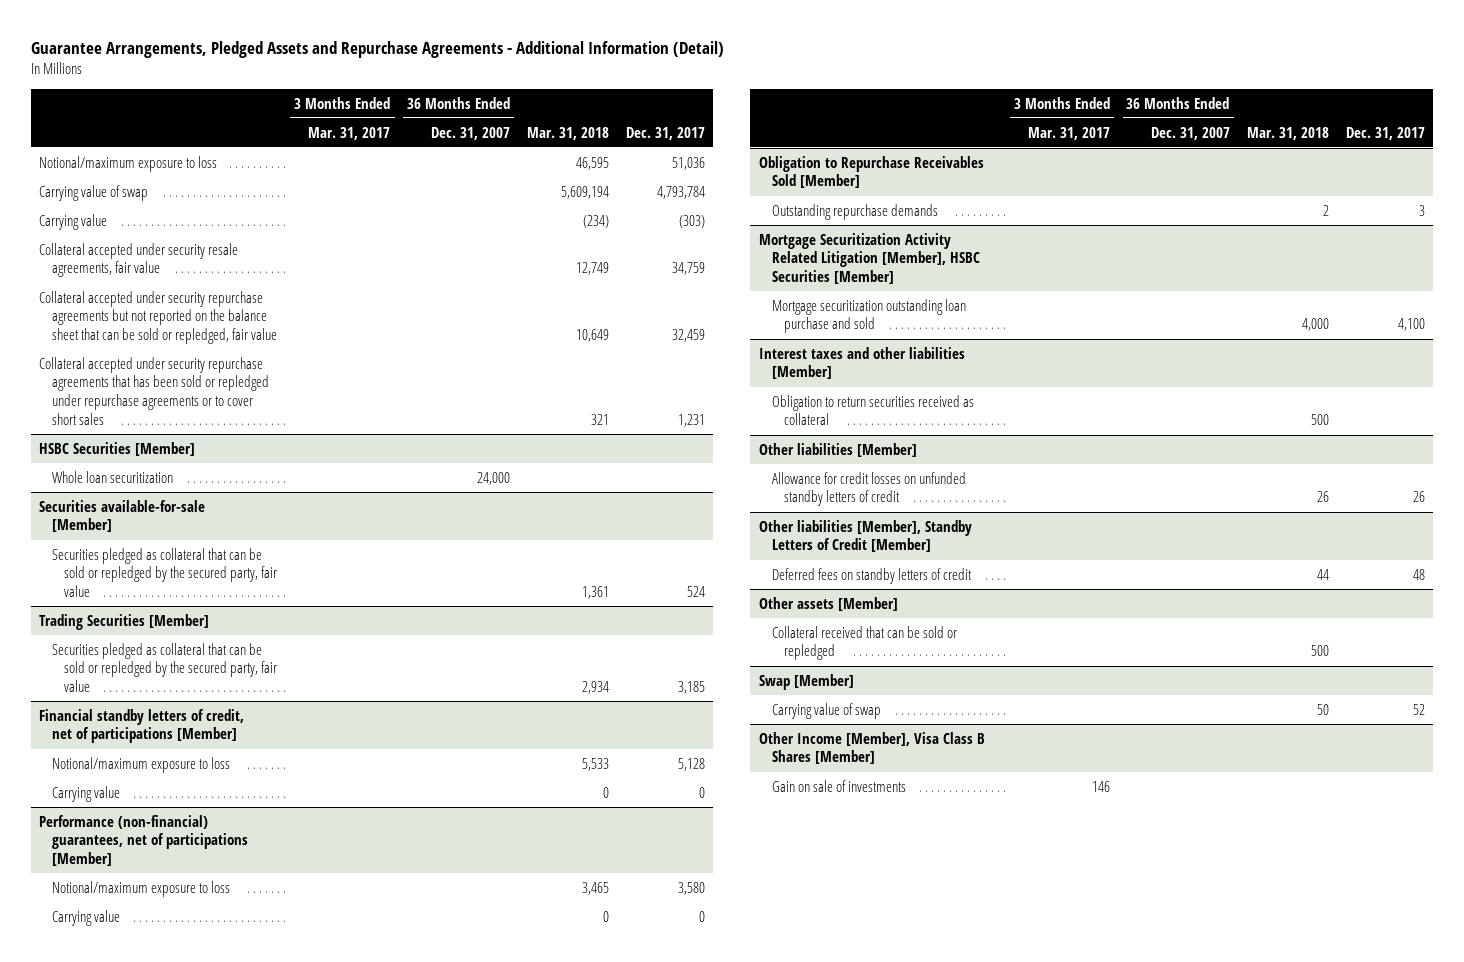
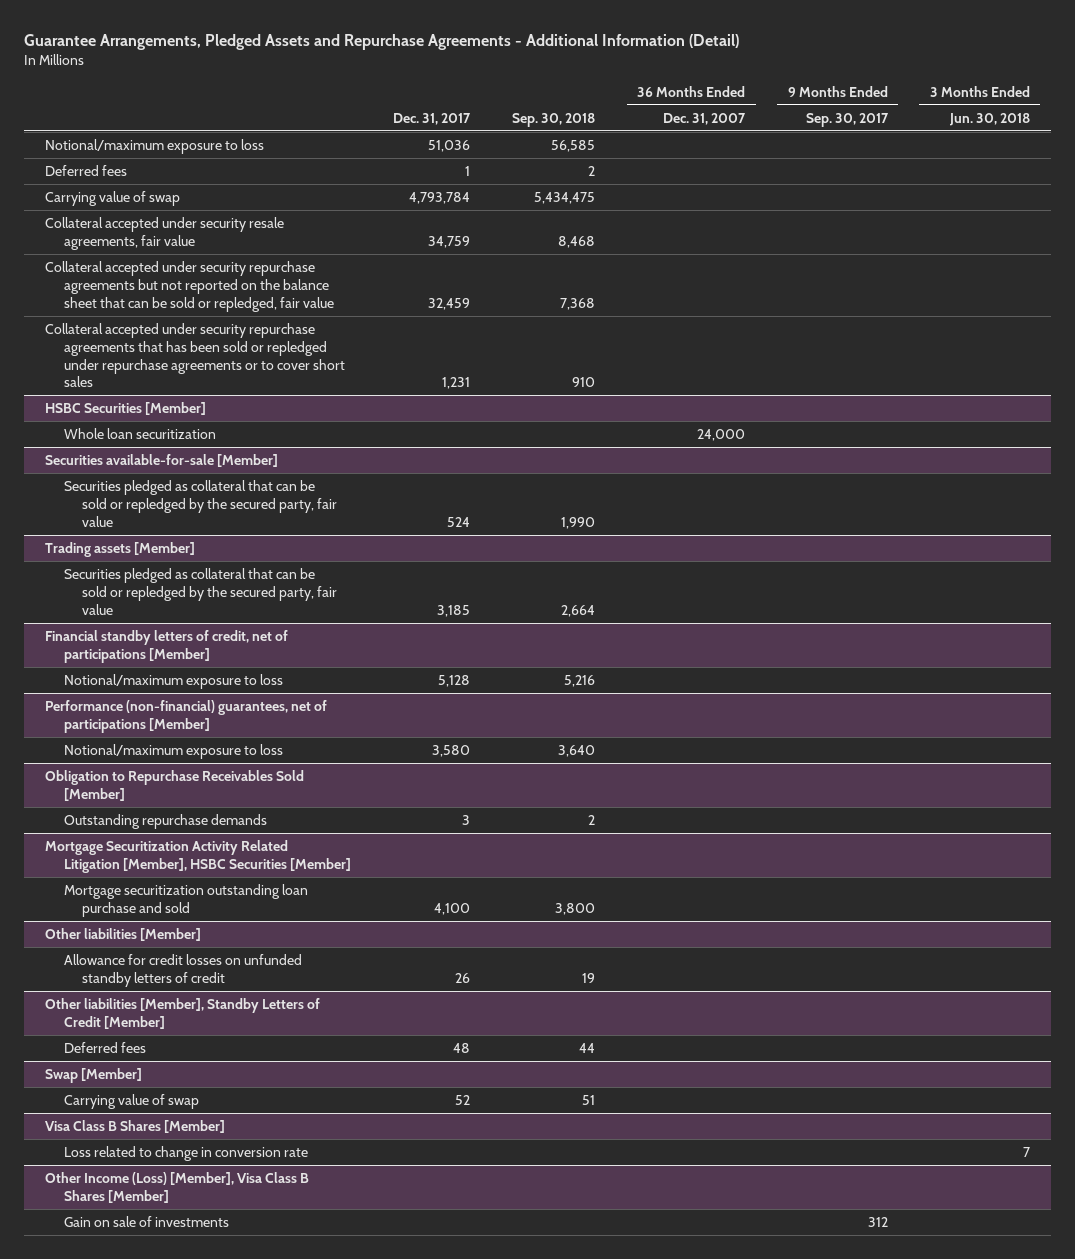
- | 3 Months Ended Mar. 31, 2017 | 36 Months Ended Dec. 31, 2007 | Mar. 31, 2018 | Dec. 31, 2017
+ | Dec. 31, 2017 | Sep. 30, 2018 | 36 Months Ended Dec. 31, 2007 | 9 Months Ended Sep. 30, 2017 | 3 Months Ended Jun. 30, 2018
+ Deferred fees | 1 | 2 | | |
- Carrying value | | | (234) | (303)
- Trading Securities [Member]
+ Trading assets [Member]
@ Financial standby letters of credit, net of participations [Member]
- Carrying value | | | 0 | 0
@ Performance (non-financial) guarantees, net of participations [Member]
- Carrying value | | | 0 | 0
- Interest taxes and other liabilities [Member]
- Obligation to return securities received as collateral | | | 500 |
@ Other liabilities [Member], Standby Letters of Credit [Member]
- Deferred fees on standby letters of credit | | | 44 | 48
- Other assets [Member]
- Collateral received that can be sold or repledged | | | 500 |
@ Other liabilities [Member], Standby Letters of Credit [Member]
+ Deferred fees | 48 | 44 | | |
- Other Income [Member], Visa Class B Shares [Member]
+ Visa Class B Shares [Member]
+ Loss related to change in conversion rate | | | | | 7
+ Other Income (Loss) [Member], Visa Class B Shares [Member]

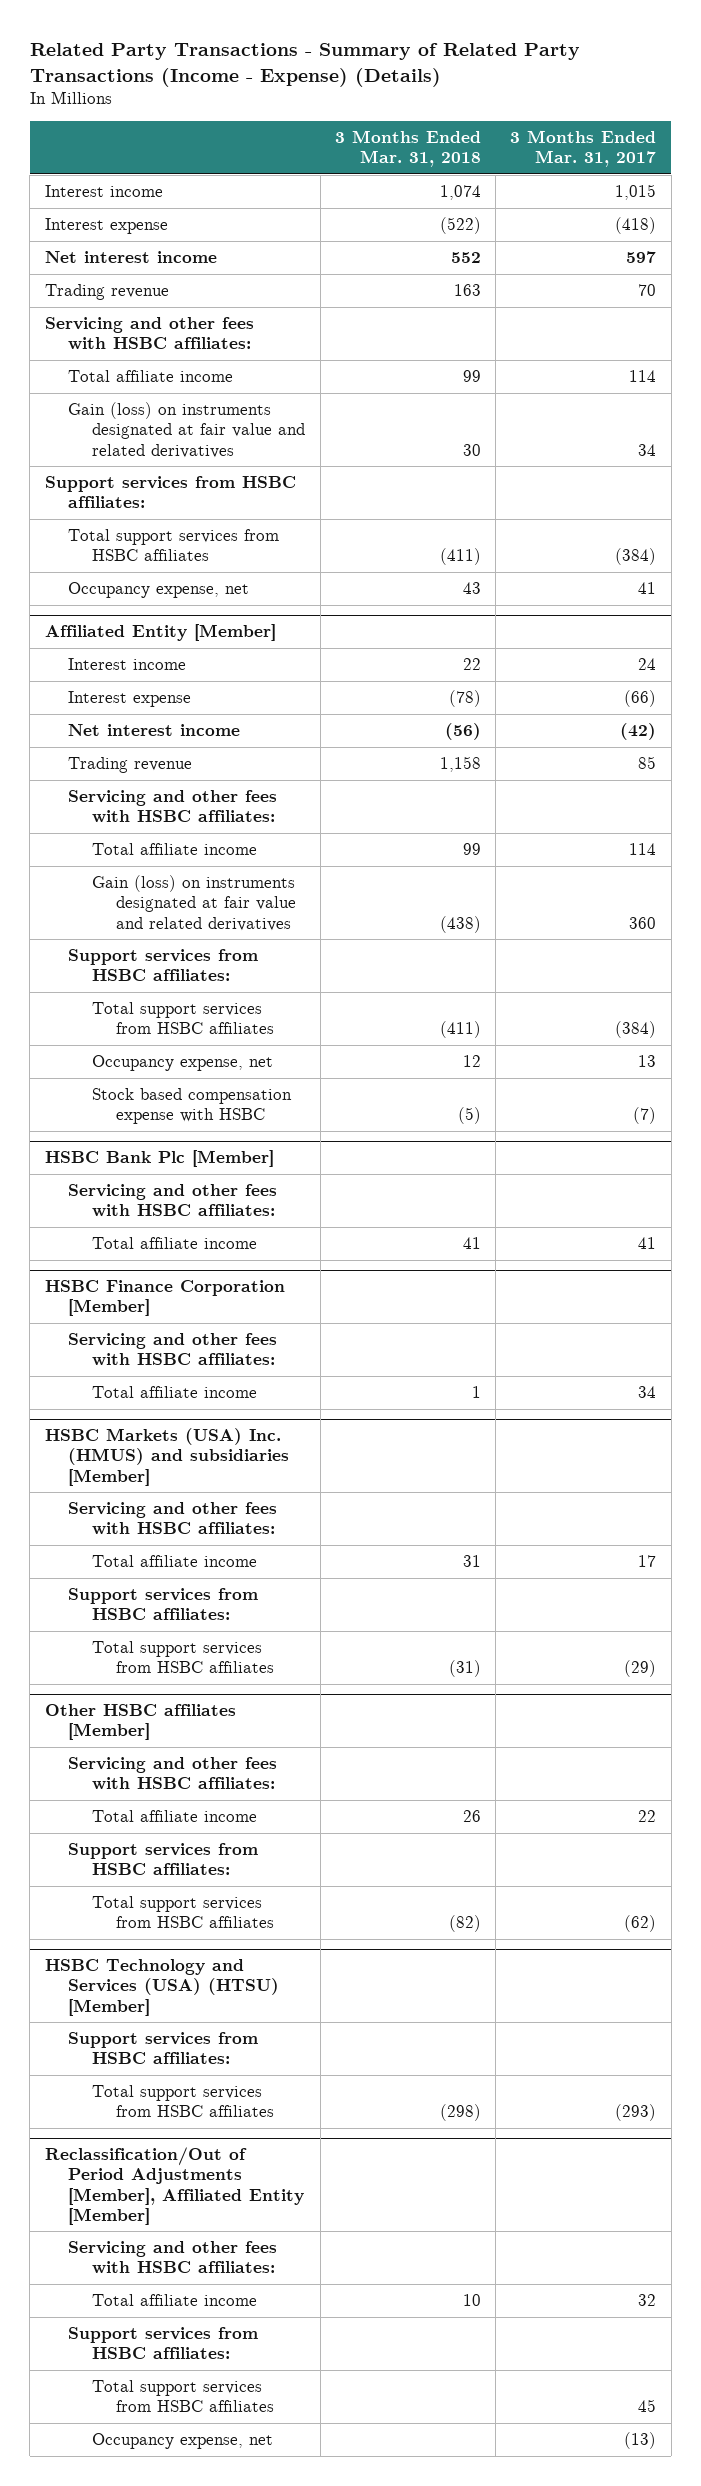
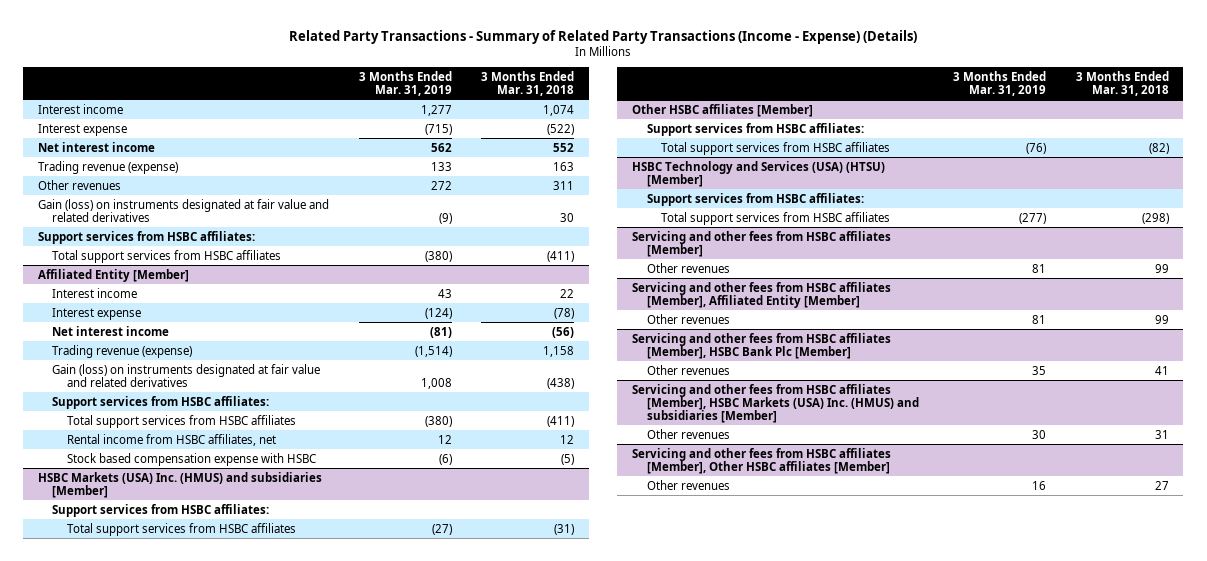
- | 3 Months Ended Mar. 31, 2018 | 3 Months Ended Mar. 31, 2017
+ | 3 Months Ended Mar. 31, 2019 | 3 Months Ended Mar. 31, 2018
- Trading revenue | 163 | 70
- Servicing and other fees with HSBC affiliates:
- Total affiliate income | 99 | 114
+ Trading revenue (expense) | 133 | 163
+ Other revenues | 272 | 311
- Occupancy expense, net | 43 | 41
@ Affiliated Entity [Member]
- Trading revenue | 1,158 | 85
- Servicing and other fees with HSBC affiliates:
- Total affiliate income | 99 | 114
+ Trading revenue (expense) | (1,514) | 1,158
- Occupancy expense, net | 12 | 13
+ Rental income from HSBC affiliates, net | 12 | 12
- HSBC Bank Plc [Member]
- Servicing and other fees with HSBC affiliates:
- Total affiliate income | 41 | 41
- HSBC Finance Corporation [Member]
- Servicing and other fees with HSBC affiliates:
- Total affiliate income | 1 | 34
@ HSBC Markets (USA) Inc. (HMUS) and subsidiaries [Member]
- Servicing and other fees with HSBC affiliates:
- Total affiliate income | 31 | 17
@ Other HSBC affiliates [Member]
- Servicing and other fees with HSBC affiliates:
- Total affiliate income | 26 | 22
- Reclassification/Out of Period Adjustments [Member], Affiliated Entity [Member]
- Servicing and other fees with HSBC affiliates:
- Total affiliate income | 10 | 32
- Support services from HSBC affiliates:
- Total support services from HSBC affiliates | | 45
- Occupancy expense, net | | (13)
+ Servicing and other fees from HSBC affiliates [Member]
+ Other revenues | 81 | 99
+ Servicing and other fees from HSBC affiliates [Member], Affiliated Entity [Member]
+ Other revenues | 81 | 99
+ Servicing and other fees from HSBC affiliates [Member], HSBC Bank Plc [Member]
+ Other revenues | 35 | 41
+ Servicing and other fees from HSBC affiliates [Member], HSBC Markets (USA) Inc. (HMUS) and subsidiaries [Member]
+ Other revenues | 30 | 31
+ Servicing and other fees from HSBC affiliates [Member], Other HSBC affiliates [Member]
+ Other revenues | 16 | 27

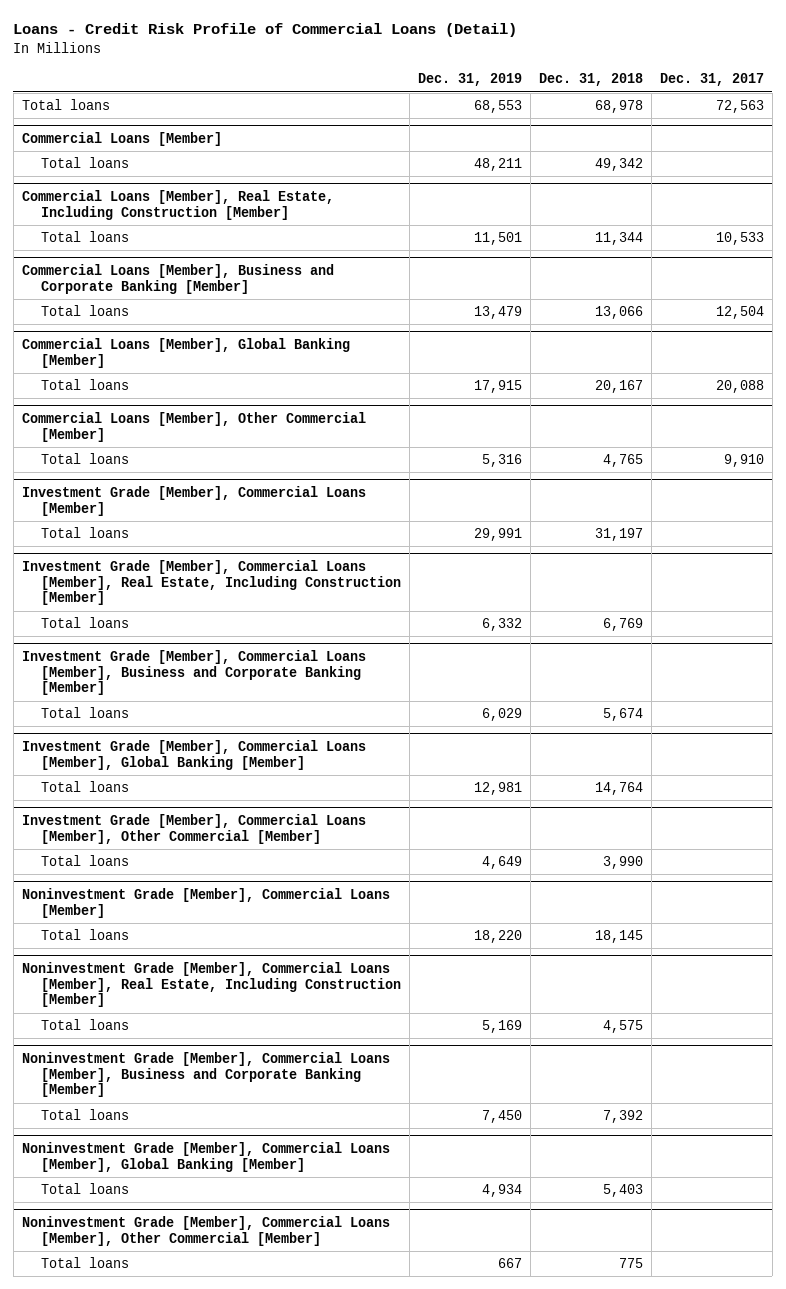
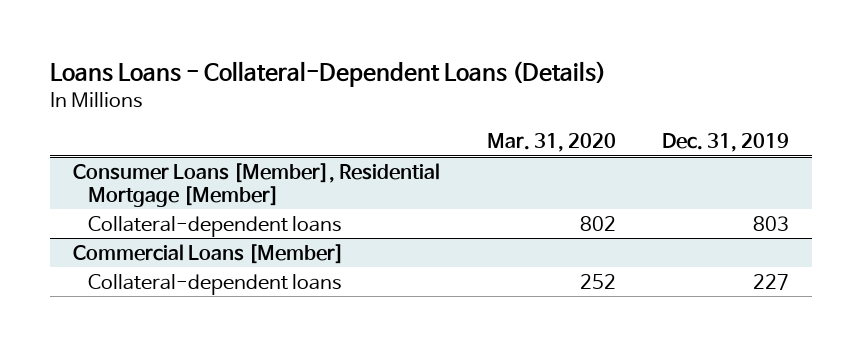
- Loans - Credit Risk Profile of Commercial Loans (Detail)
+ Loans Loans - Collateral-Dependent Loans (Details)
- | Dec. 31, 2019 | Dec. 31, 2018 | Dec. 31, 2017
+ | Mar. 31, 2020 | Dec. 31, 2019
- Total loans | 68,553 | 68,978 | 72,563
+ Consumer Loans [Member], Residential Mortgage [Member]
+ Collateral-dependent loans | 802 | 803
@ Commercial Loans [Member]
- Total loans | 48,211 | 49,342 |
- Commercial Loans [Member], Real Estate, Including Construction [Member]
- Total loans | 11,501 | 11,344 | 10,533
- Commercial Loans [Member], Business and Corporate Banking [Member]
- Total loans | 13,479 | 13,066 | 12,504
- Commercial Loans [Member], Global Banking [Member]
- Total loans | 17,915 | 20,167 | 20,088
- Commercial Loans [Member], Other Commercial [Member]
- Total loans | 5,316 | 4,765 | 9,910
- Investment Grade [Member], Commercial Loans [Member]
- Total loans | 29,991 | 31,197 |
- Investment Grade [Member], Commercial Loans [Member], Real Estate, Including Construction [Member]
- Total loans | 6,332 | 6,769 |
- Investment Grade [Member], Commercial Loans [Member], Business and Corporate Banking [Member]
- Total loans | 6,029 | 5,674 |
- Investment Grade [Member], Commercial Loans [Member], Global Banking [Member]
- Total loans | 12,981 | 14,764 |
- Investment Grade [Member], Commercial Loans [Member], Other Commercial [Member]
- Total loans | 4,649 | 3,990 |
- Noninvestment Grade [Member], Commercial Loans [Member]
- Total loans | 18,220 | 18,145 |
- Noninvestment Grade [Member], Commercial Loans [Member], Real Estate, Including Construction [Member]
- Total loans | 5,169 | 4,575 |
- Noninvestment Grade [Member], Commercial Loans [Member], Business and Corporate Banking [Member]
- Total loans | 7,450 | 7,392 |
- Noninvestment Grade [Member], Commercial Loans [Member], Global Banking [Member]
- Total loans | 4,934 | 5,403 |
- Noninvestment Grade [Member], Commercial Loans [Member], Other Commercial [Member]
- Total loans | 667 | 775 |
@ Commercial Loans [Member]
+ Collateral-dependent loans | 252 | 227

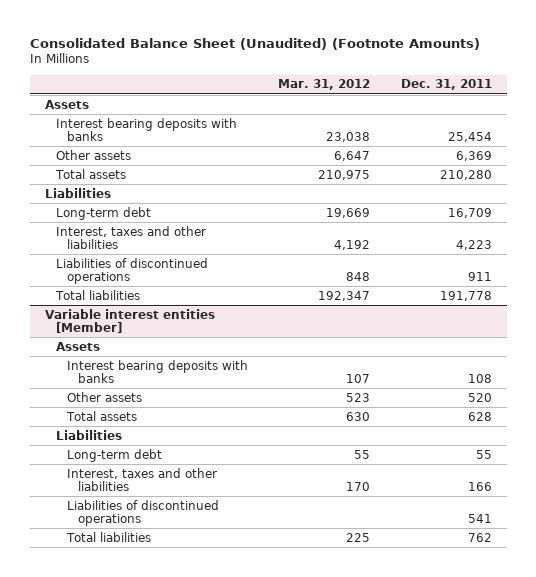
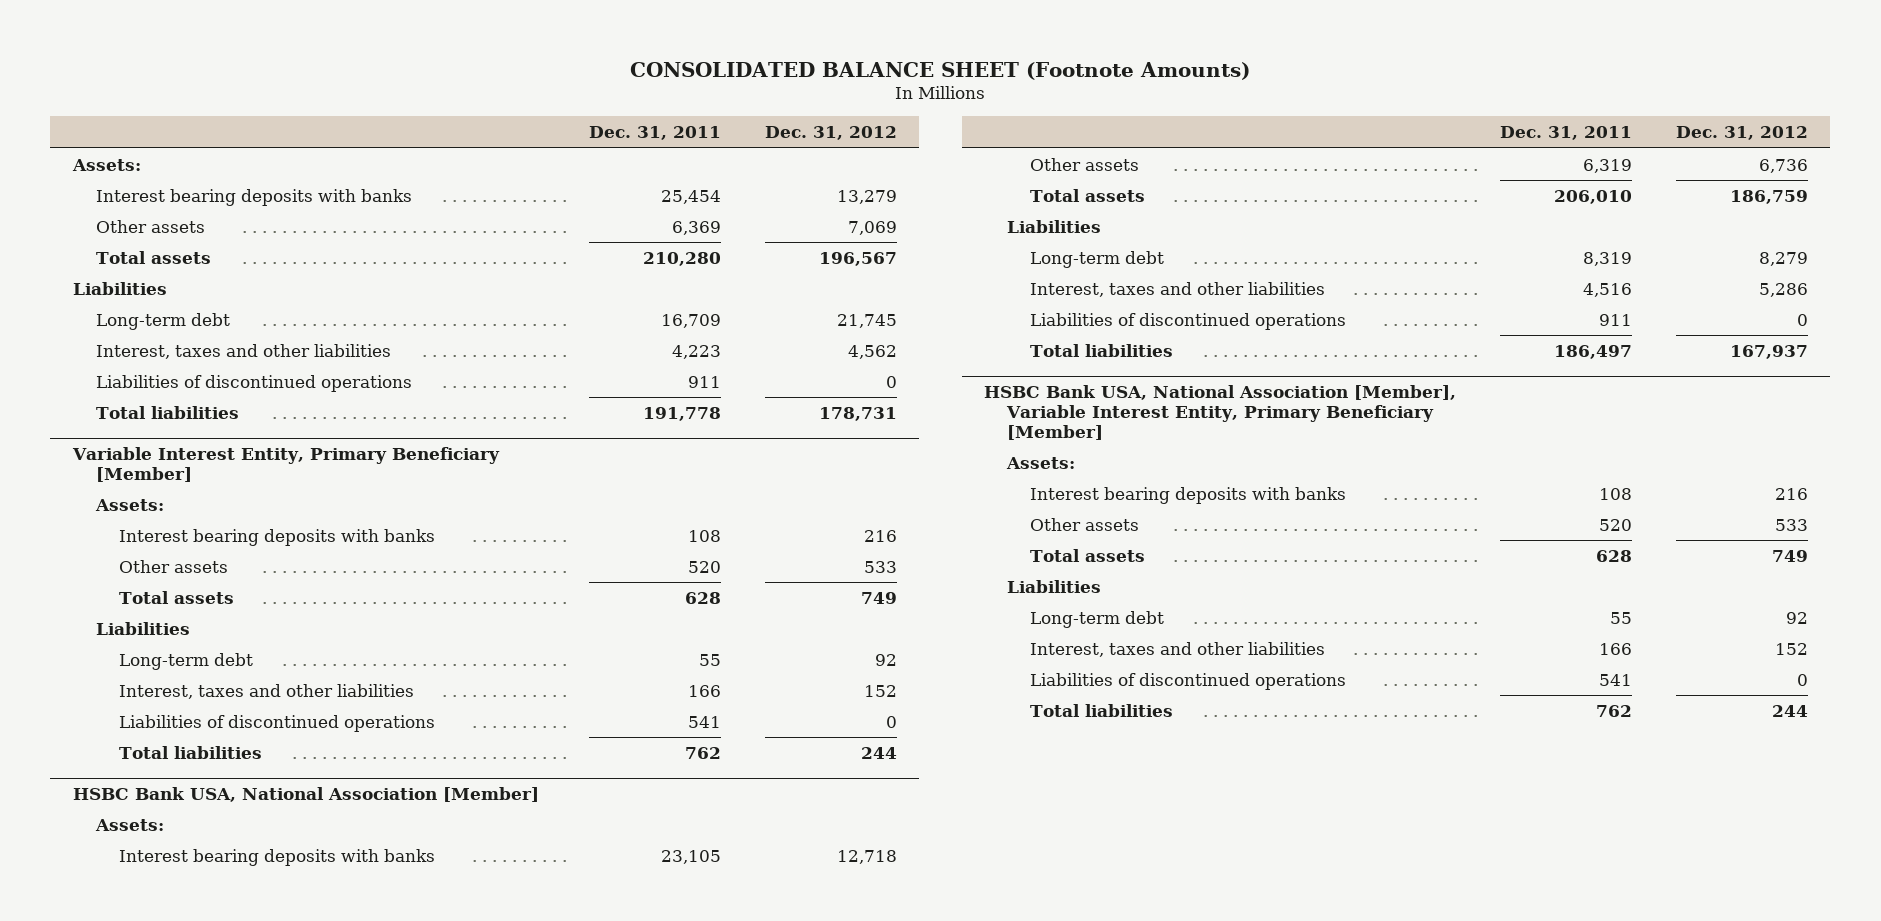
- Consolidated Balance Sheet (Unaudited) (Footnote Amounts)
+ CONSOLIDATED BALANCE SHEET (Footnote Amounts)
- | Mar. 31, 2012 | Dec. 31, 2011
+ | Dec. 31, 2011 | Dec. 31, 2012
- Assets
+ Assets:
- Variable interest entities [Member]
- Assets
+ Variable Interest Entity, Primary Beneficiary [Member]
+ Assets:
+ HSBC Bank USA, National Association [Member]
+ Assets:
+ Interest bearing deposits with banks | 23,105 | 12,718
+ Other assets | 6,319 | 6,736
+ Total assets | 206,010 | 186,759
+ Liabilities
+ Long-term debt | 8,319 | 8,279
+ Interest, taxes and other liabilities | 4,516 | 5,286
+ Liabilities of discontinued operations | 911 | 0
+ Total liabilities | 186,497 | 167,937
+ HSBC Bank USA, National Association [Member], Variable Interest Entity, Primary Beneficiary [Member]
+ Assets:
+ Interest bearing deposits with banks | 108 | 216
+ Other assets | 520 | 533
+ Total assets | 628 | 749
+ Liabilities
+ Long-term debt | 55 | 92
+ Interest, taxes and other liabilities | 166 | 152
+ Liabilities of discontinued operations | 541 | 0
+ Total liabilities | 762 | 244

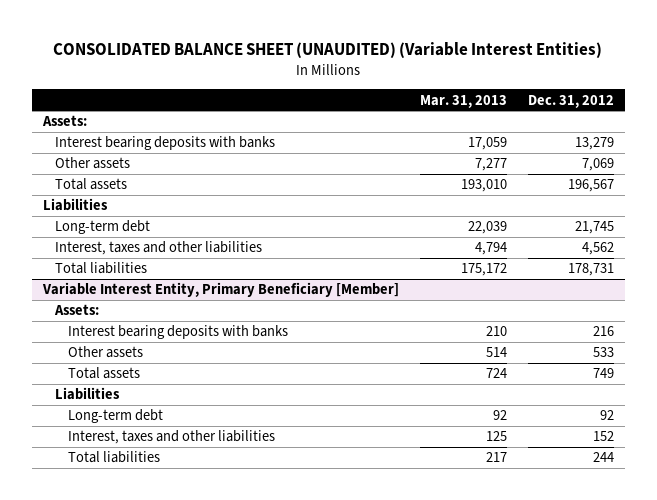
- CONSOLIDATED BALANCE SHEET (Footnote Amounts)
+ CONSOLIDATED BALANCE SHEET (UNAUDITED) (Variable Interest Entities)
- | Dec. 31, 2011 | Dec. 31, 2012
+ | Mar. 31, 2013 | Dec. 31, 2012
- Liabilities of discontinued operations | 911 | 0
@ Variable Interest Entity, Primary Beneficiary [Member]
- Liabilities of discontinued operations | 541 | 0
- HSBC Bank USA, National Association [Member]
- Assets:
- Interest bearing deposits with banks | 23,105 | 12,718
- Other assets | 6,319 | 6,736
- Total assets | 206,010 | 186,759
- Liabilities
- Long-term debt | 8,319 | 8,279
- Interest, taxes and other liabilities | 4,516 | 5,286
- Liabilities of discontinued operations | 911 | 0
- Total liabilities | 186,497 | 167,937
- HSBC Bank USA, National Association [Member], Variable Interest Entity, Primary Beneficiary [Member]
- Assets:
- Interest bearing deposits with banks | 108 | 216
- Other assets | 520 | 533
- Total assets | 628 | 749
- Liabilities
- Long-term debt | 55 | 92
- Interest, taxes and other liabilities | 166 | 152
- Liabilities of discontinued operations | 541 | 0
- Total liabilities | 762 | 244

